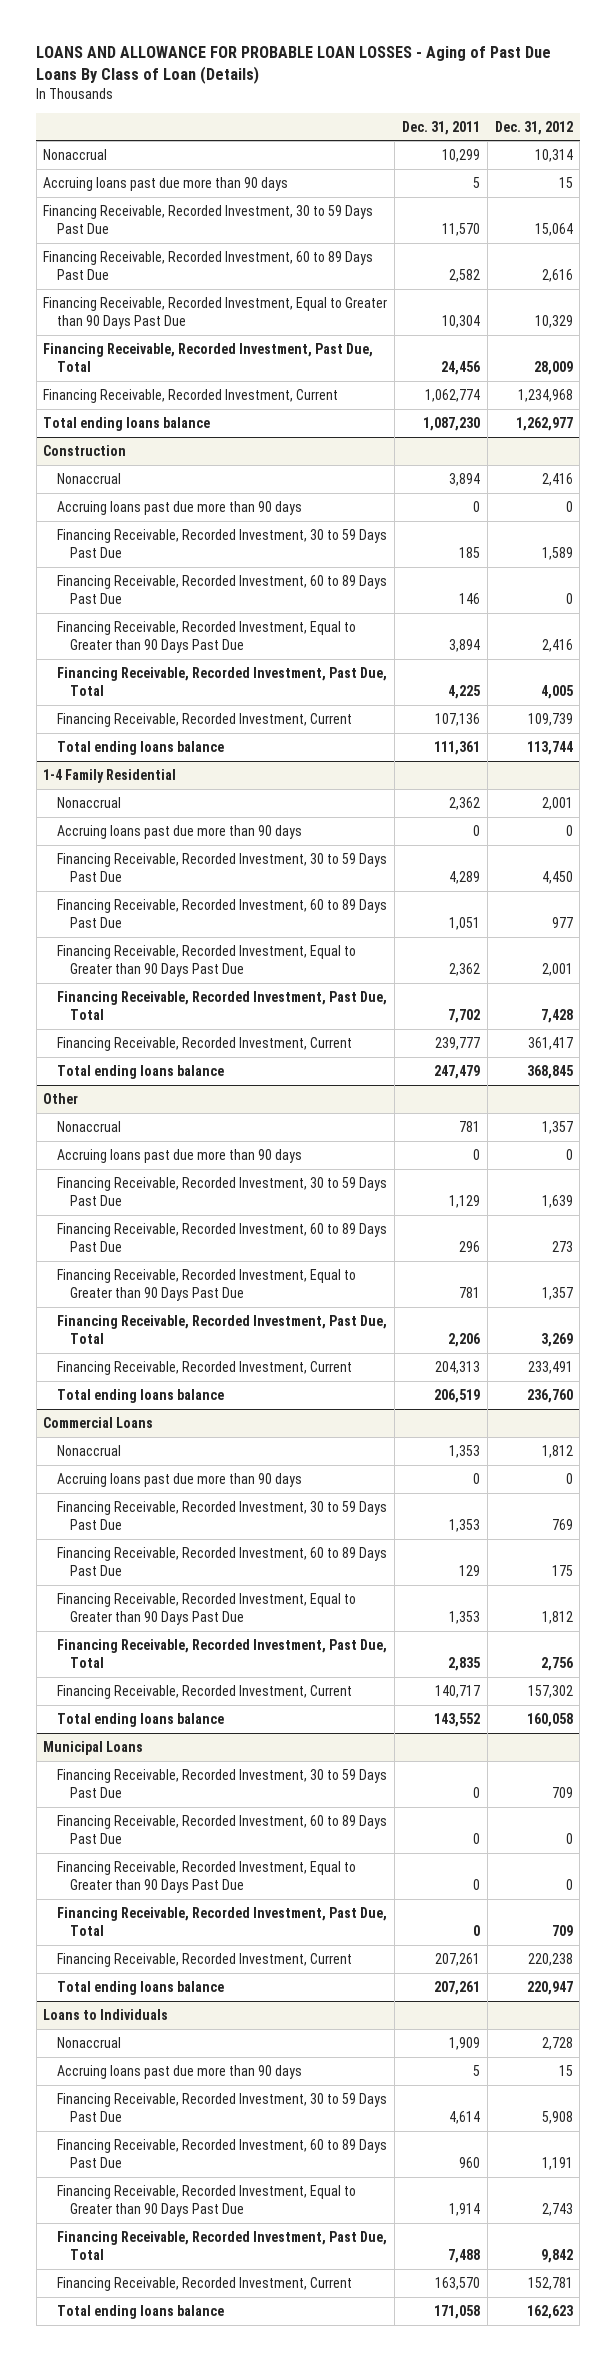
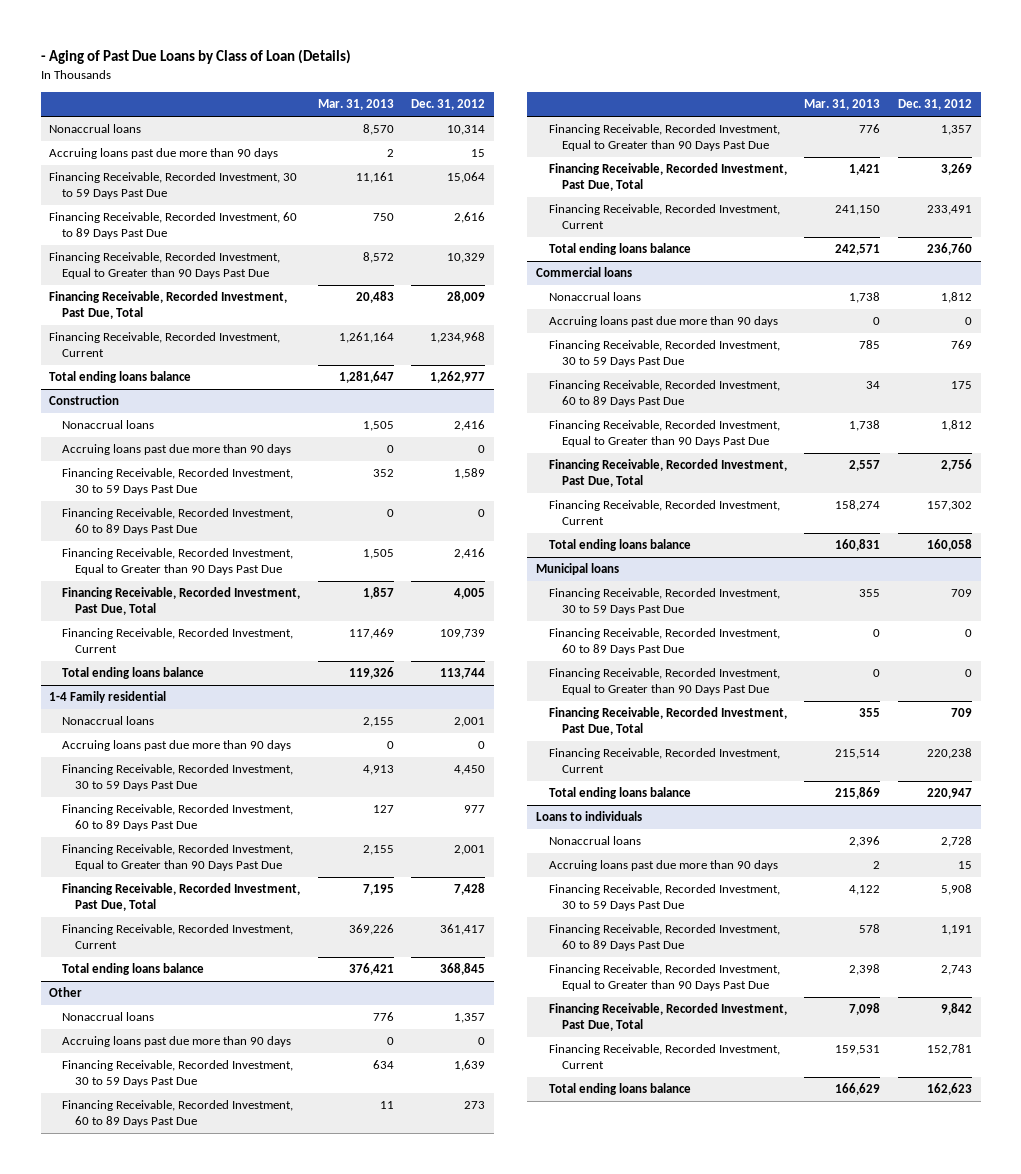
- LOANS AND ALLOWANCE FOR PROBABLE LOAN LOSSES - Aging of Past Due Loans By Class of Loan (Details)
+ - Aging of Past Due Loans by Class of Loan (Details)
- | Dec. 31, 2011 | Dec. 31, 2012
+ | Mar. 31, 2013 | Dec. 31, 2012
- Nonaccrual | 10,299 | 10,314
+ Nonaccrual loans | 8,570 | 10,314
@ Construction
- Nonaccrual | 3,894 | 2,416
+ Nonaccrual loans | 1,505 | 2,416
- 1-4 Family Residential
- Nonaccrual | 2,362 | 2,001
+ 1-4 Family residential
+ Nonaccrual loans | 2,155 | 2,001
@ Other
- Nonaccrual | 781 | 1,357
+ Nonaccrual loans | 776 | 1,357
- Commercial Loans
- Nonaccrual | 1,353 | 1,812
+ Commercial loans
+ Nonaccrual loans | 1,738 | 1,812
- Municipal Loans
+ Municipal loans
- Loans to Individuals
- Nonaccrual | 1,909 | 2,728
+ Loans to individuals
+ Nonaccrual loans | 2,396 | 2,728

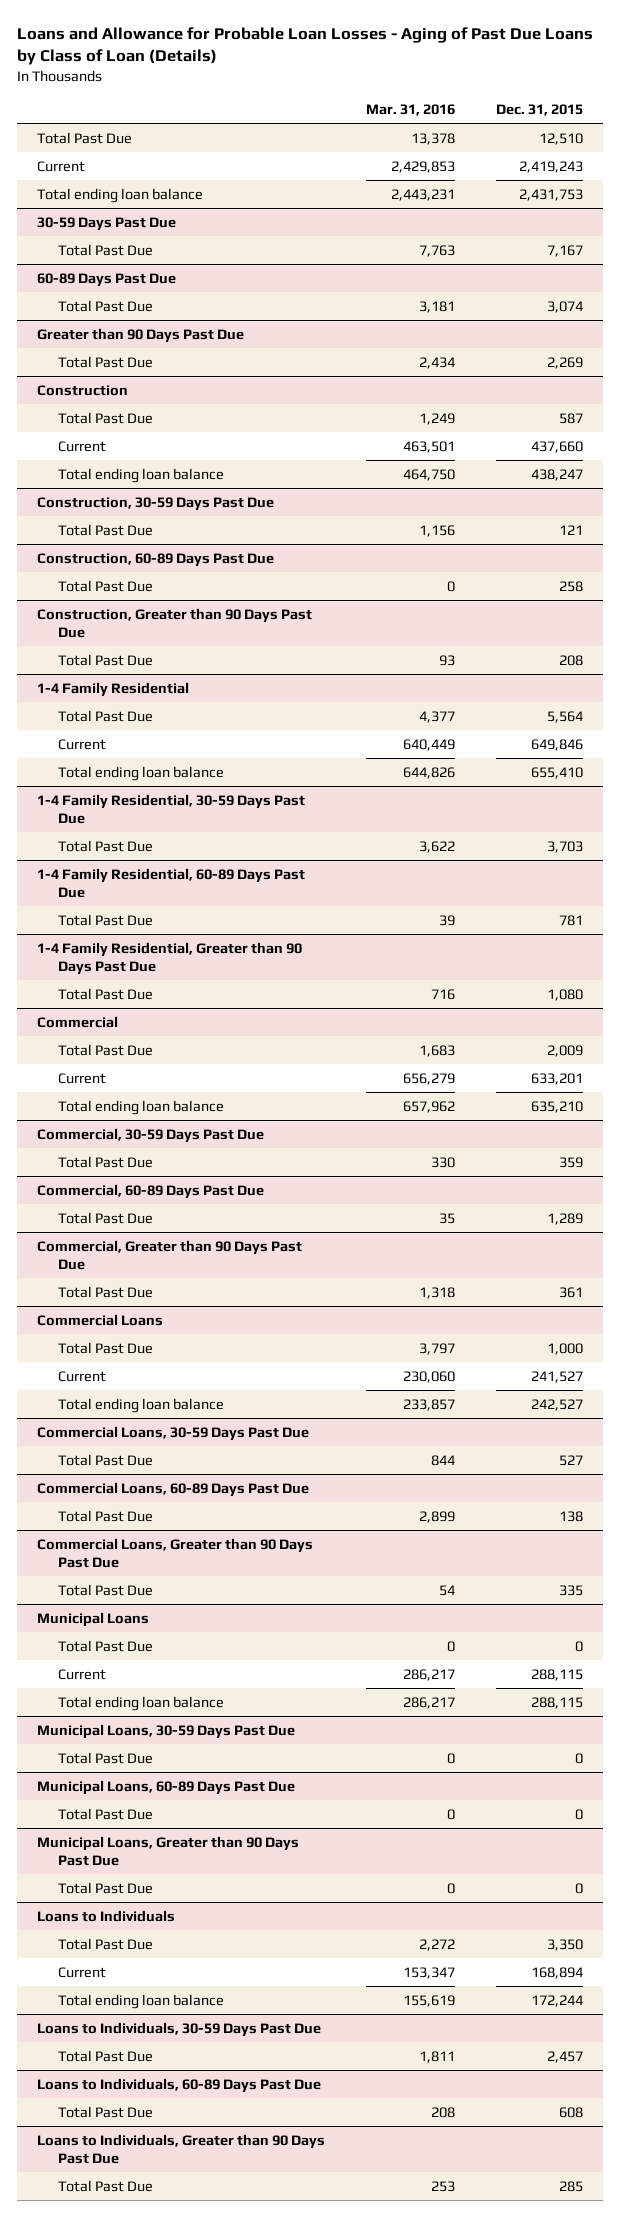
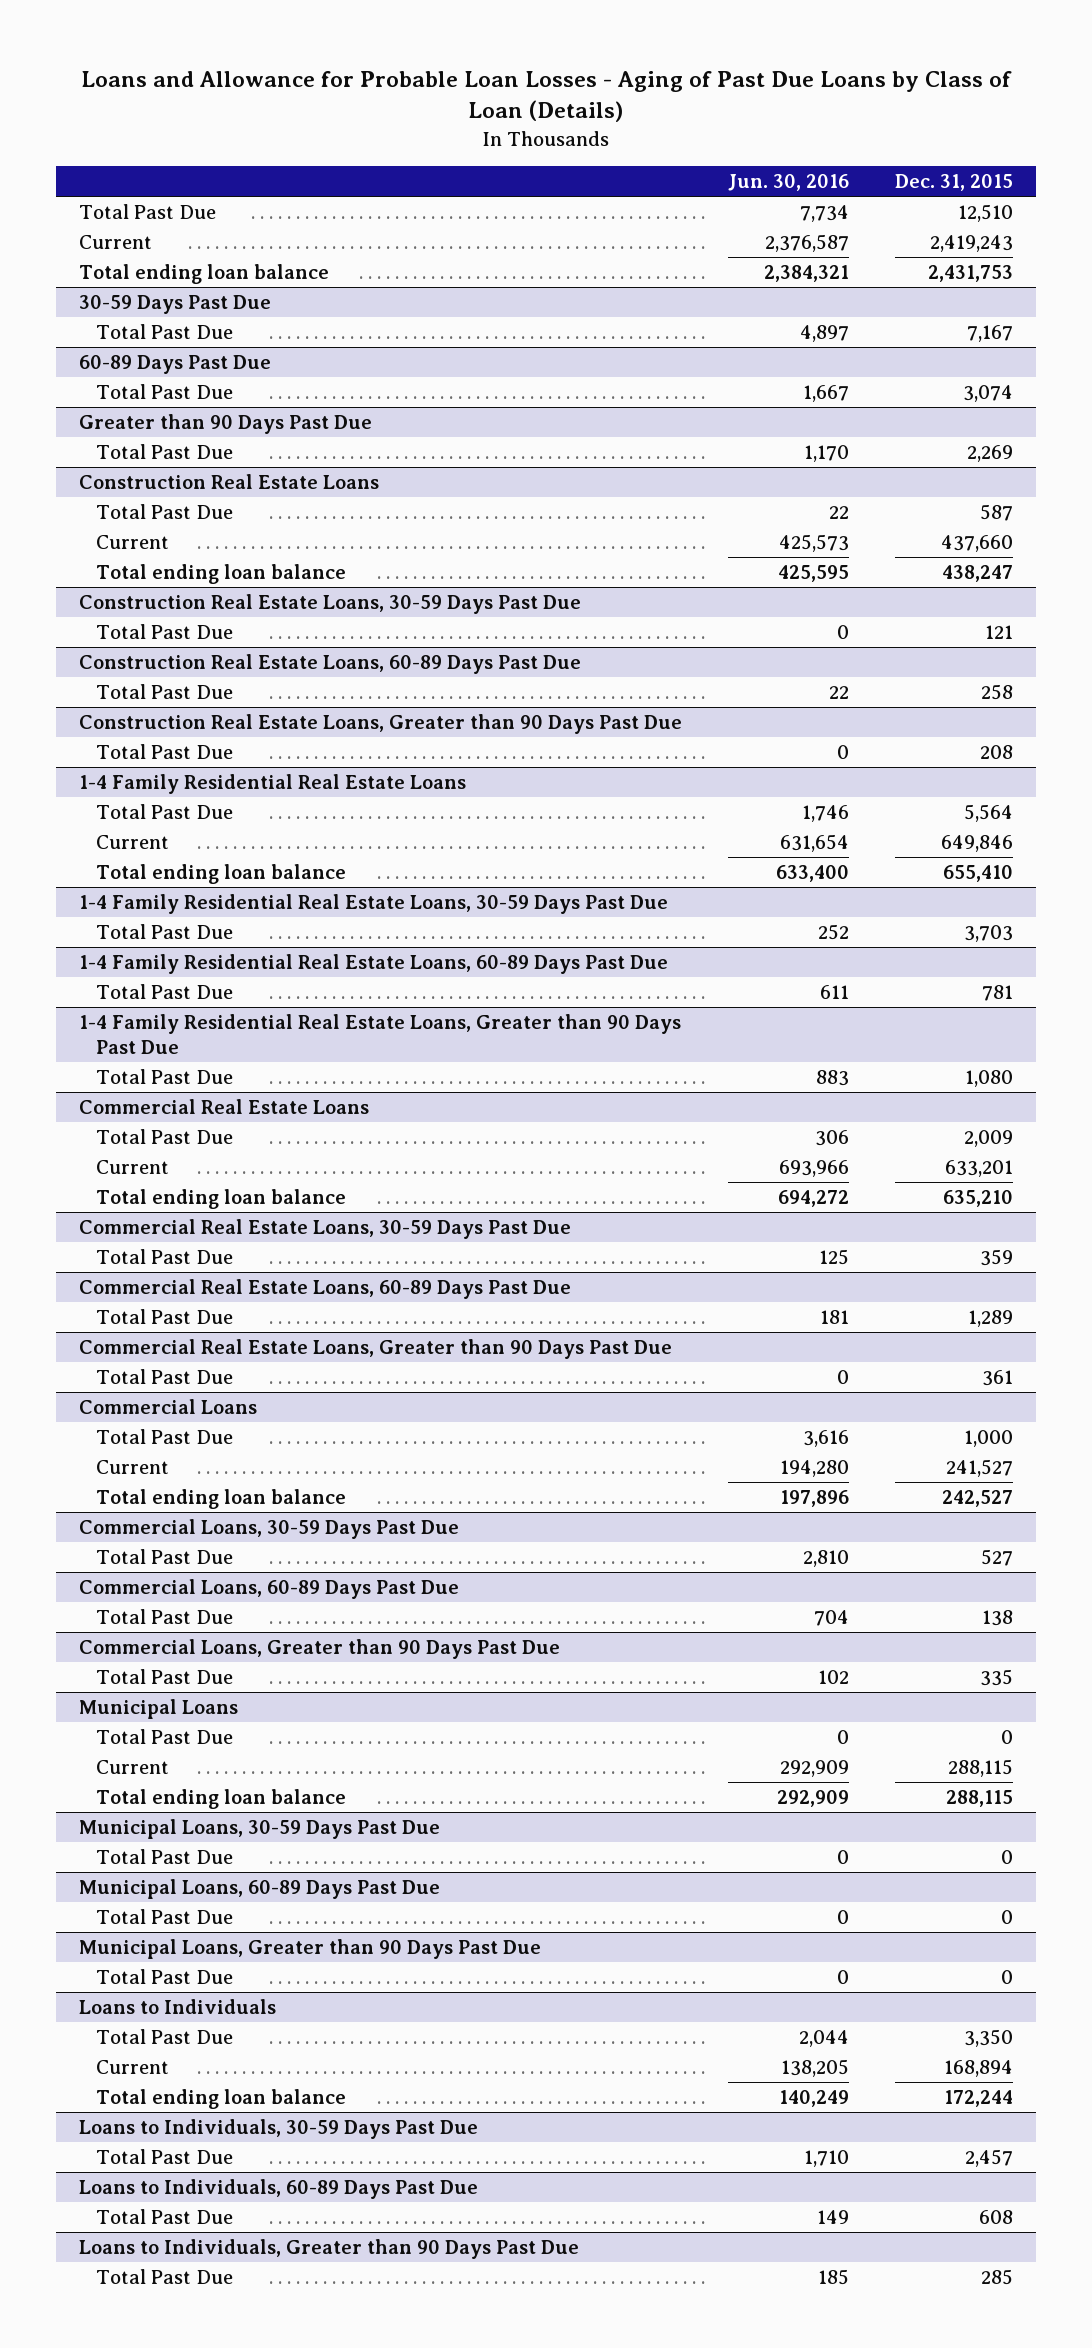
- | Mar. 31, 2016 | Dec. 31, 2015
+ | Jun. 30, 2016 | Dec. 31, 2015
- Construction
+ Construction Real Estate Loans
- Construction, 30-59 Days Past Due
+ Construction Real Estate Loans, 30-59 Days Past Due
- Construction, 60-89 Days Past Due
+ Construction Real Estate Loans, 60-89 Days Past Due
- Construction, Greater than 90 Days Past Due
+ Construction Real Estate Loans, Greater than 90 Days Past Due
- 1-4 Family Residential
+ 1-4 Family Residential Real Estate Loans
- 1-4 Family Residential, 30-59 Days Past Due
+ 1-4 Family Residential Real Estate Loans, 30-59 Days Past Due
- 1-4 Family Residential, 60-89 Days Past Due
+ 1-4 Family Residential Real Estate Loans, 60-89 Days Past Due
- 1-4 Family Residential, Greater than 90 Days Past Due
+ 1-4 Family Residential Real Estate Loans, Greater than 90 Days Past Due
- Commercial
+ Commercial Real Estate Loans
- Commercial, 30-59 Days Past Due
+ Commercial Real Estate Loans, 30-59 Days Past Due
- Commercial, 60-89 Days Past Due
+ Commercial Real Estate Loans, 60-89 Days Past Due
- Commercial, Greater than 90 Days Past Due
+ Commercial Real Estate Loans, Greater than 90 Days Past Due

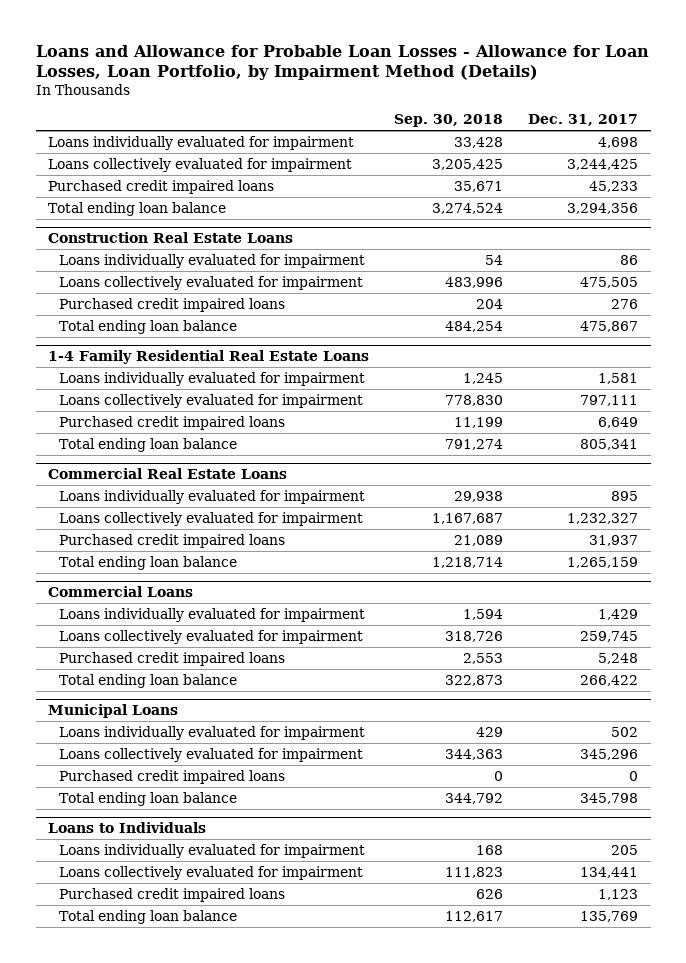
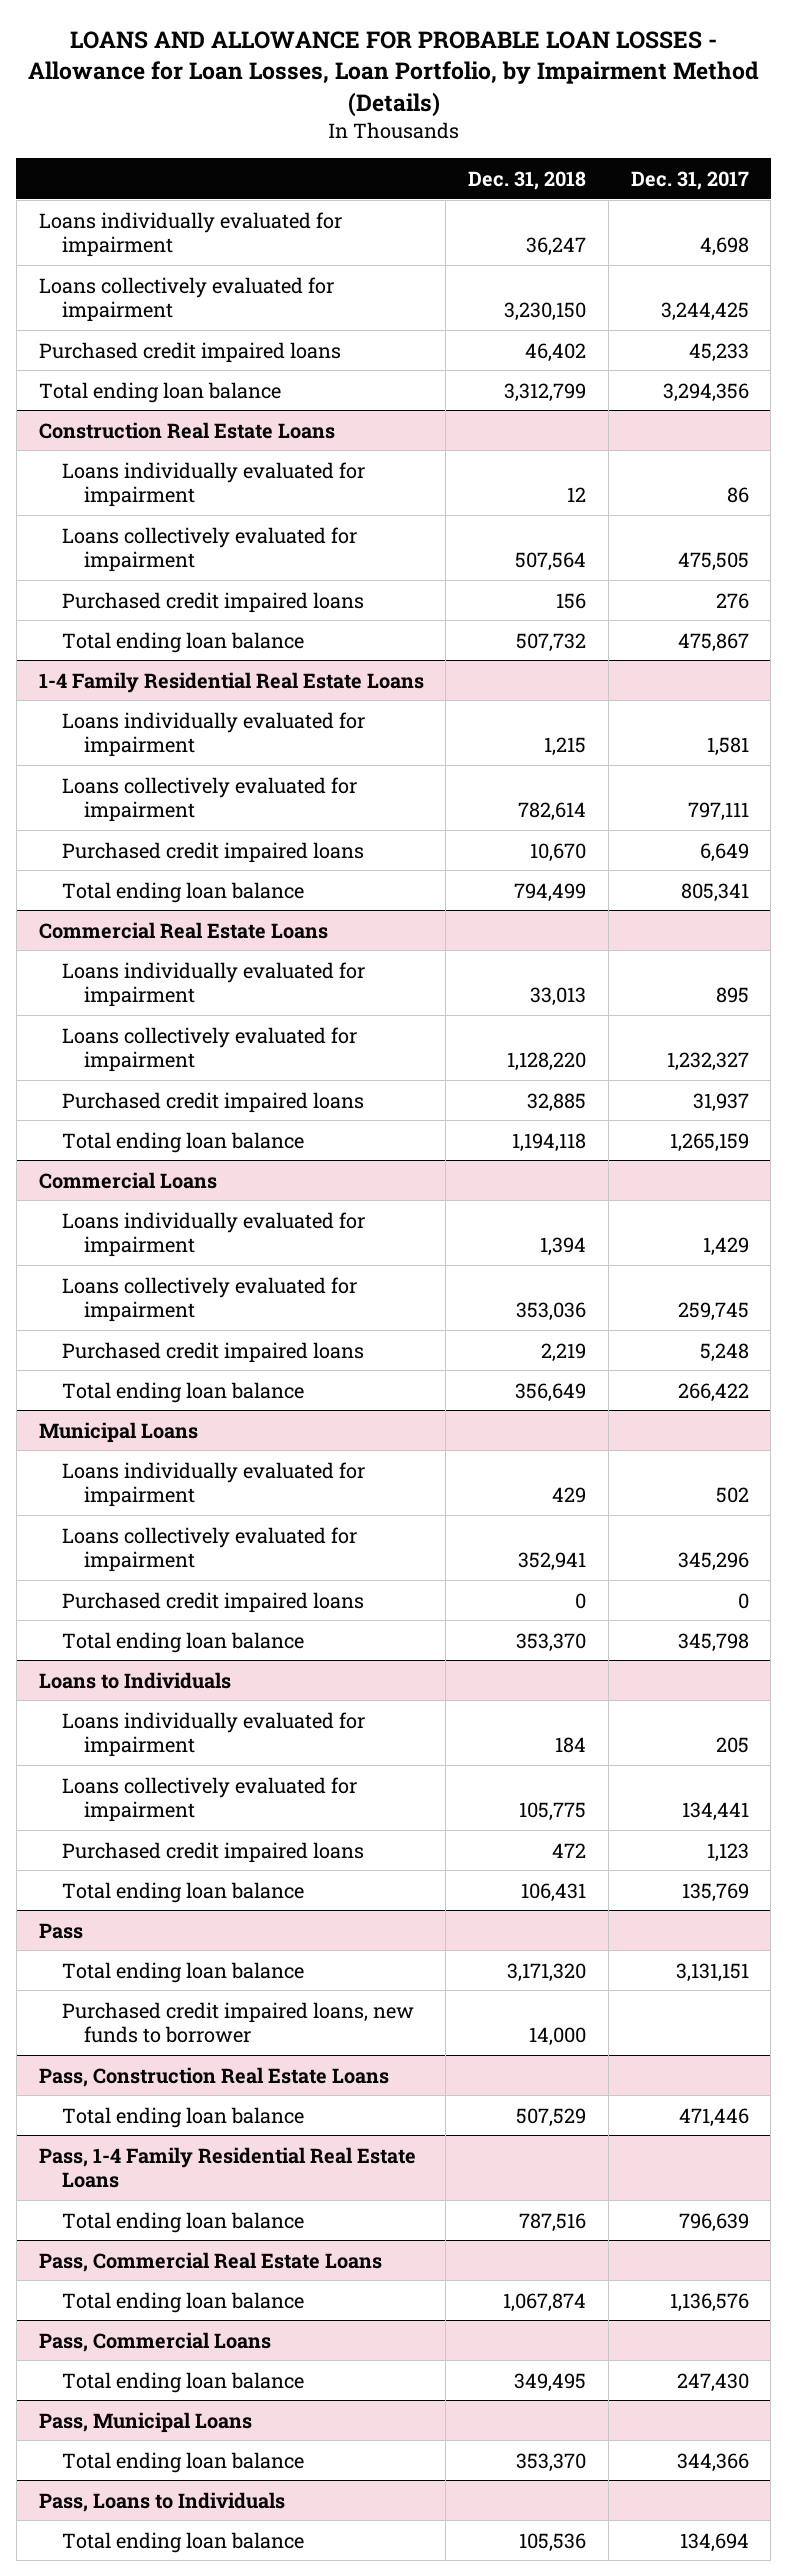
- Loans and Allowance for Probable Loan Losses - Allowance for Loan Losses, Loan Portfolio, by Impairment Method (Details)
+ LOANS AND ALLOWANCE FOR PROBABLE LOAN LOSSES - Allowance for Loan Losses, Loan Portfolio, by Impairment Method (Details)
- | Sep. 30, 2018 | Dec. 31, 2017
+ | Dec. 31, 2018 | Dec. 31, 2017
+ Pass
+ Total ending loan balance | 3,171,320 | 3,131,151
+ Purchased credit impaired loans, new funds to borrower | 14,000 |
+ Pass, Construction Real Estate Loans
+ Total ending loan balance | 507,529 | 471,446
+ Pass, 1-4 Family Residential Real Estate Loans
+ Total ending loan balance | 787,516 | 796,639
+ Pass, Commercial Real Estate Loans
+ Total ending loan balance | 1,067,874 | 1,136,576
+ Pass, Commercial Loans
+ Total ending loan balance | 349,495 | 247,430
+ Pass, Municipal Loans
+ Total ending loan balance | 353,370 | 344,366
+ Pass, Loans to Individuals
+ Total ending loan balance | 105,536 | 134,694

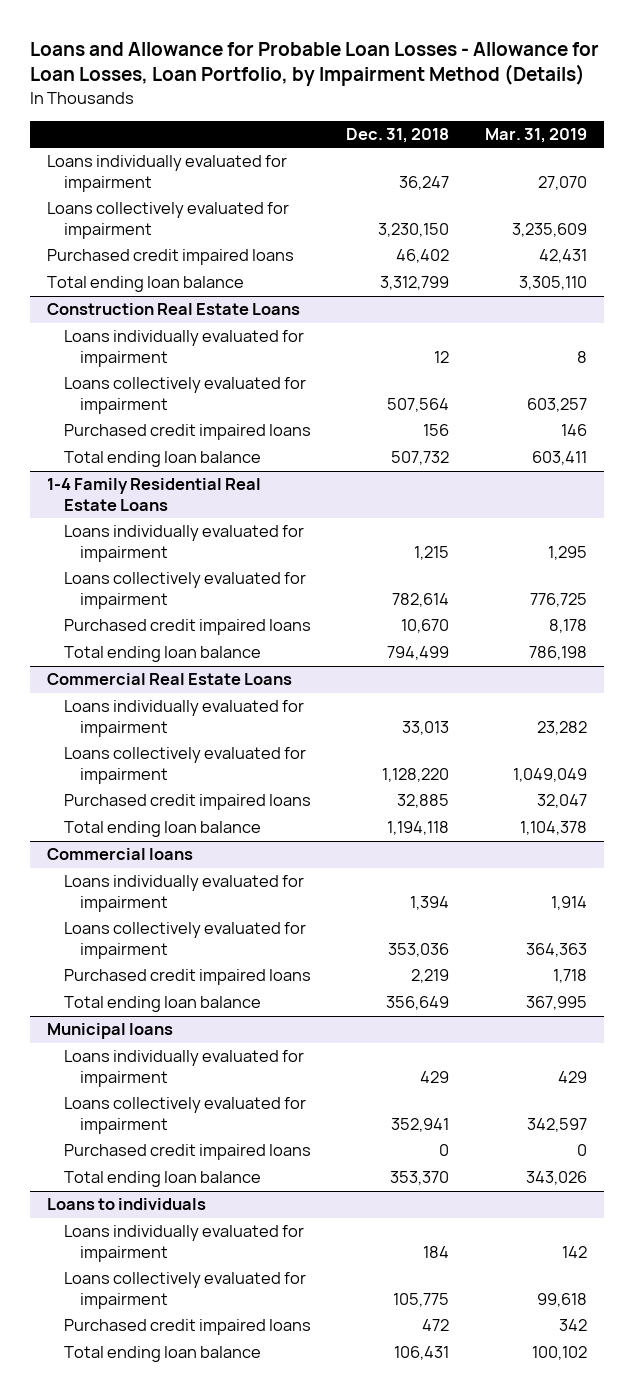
- LOANS AND ALLOWANCE FOR PROBABLE LOAN LOSSES - Allowance for Loan Losses, Loan Portfolio, by Impairment Method (Details)
+ Loans and Allowance for Probable Loan Losses - Allowance for Loan Losses, Loan Portfolio, by Impairment Method (Details)
- | Dec. 31, 2018 | Dec. 31, 2017
+ | Dec. 31, 2018 | Mar. 31, 2019
- Commercial Loans
+ Commercial loans
- Municipal Loans
+ Municipal loans
- Loans to Individuals
+ Loans to individuals
- Pass
- Total ending loan balance | 3,171,320 | 3,131,151
- Purchased credit impaired loans, new funds to borrower | 14,000 |
- Pass, Construction Real Estate Loans
- Total ending loan balance | 507,529 | 471,446
- Pass, 1-4 Family Residential Real Estate Loans
- Total ending loan balance | 787,516 | 796,639
- Pass, Commercial Real Estate Loans
- Total ending loan balance | 1,067,874 | 1,136,576
- Pass, Commercial Loans
- Total ending loan balance | 349,495 | 247,430
- Pass, Municipal Loans
- Total ending loan balance | 353,370 | 344,366
- Pass, Loans to Individuals
- Total ending loan balance | 105,536 | 134,694

